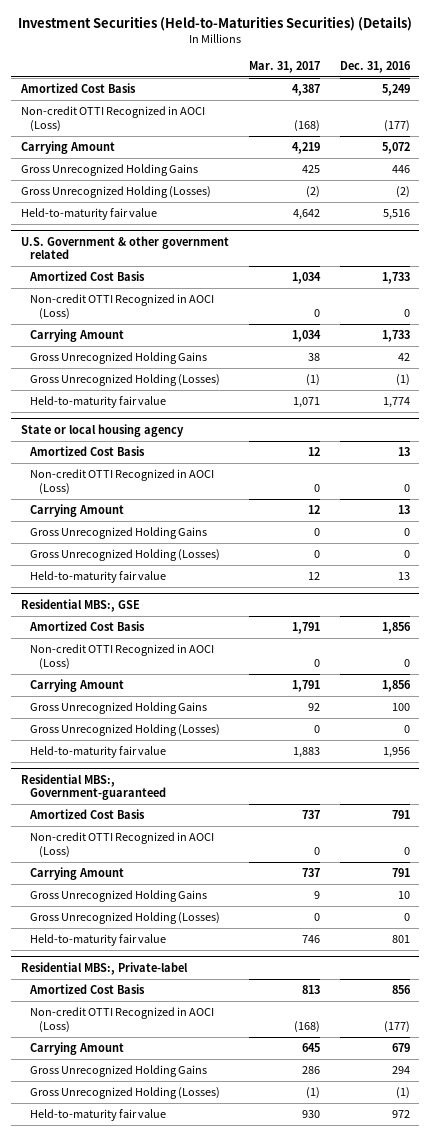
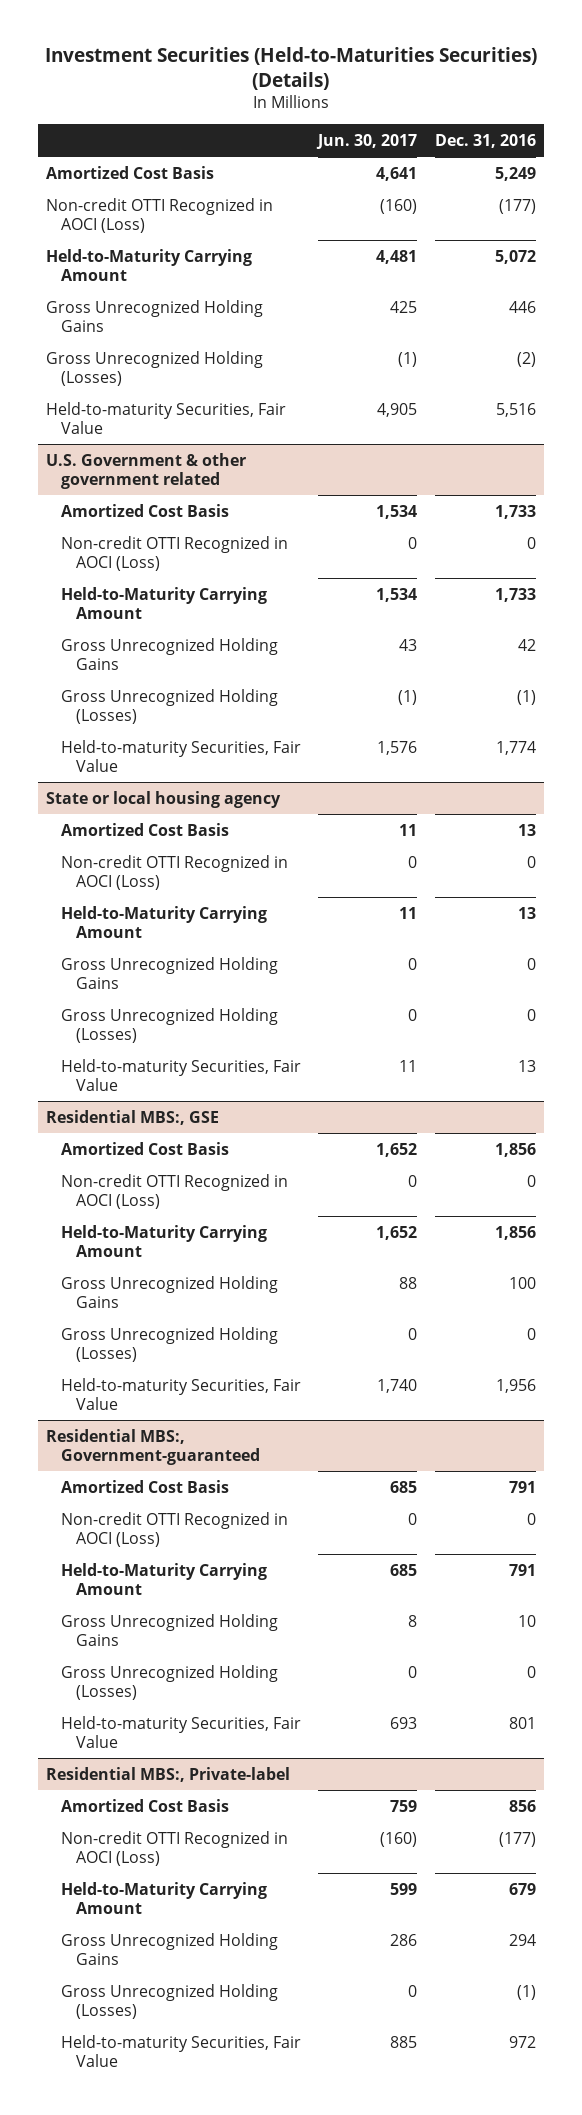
- | Mar. 31, 2017 | Dec. 31, 2016
+ | Jun. 30, 2017 | Dec. 31, 2016
- Carrying Amount | 4,219 | 5,072
+ Held-to-Maturity Carrying Amount | 4,481 | 5,072
- Held-to-maturity fair value | 4,642 | 5,516
+ Held-to-maturity Securities, Fair Value | 4,905 | 5,516
@ U.S. Government & other government related
- Carrying Amount | 1,034 | 1,733
+ Held-to-Maturity Carrying Amount | 1,534 | 1,733
- Held-to-maturity fair value | 1,071 | 1,774
+ Held-to-maturity Securities, Fair Value | 1,576 | 1,774
@ State or local housing agency
- Carrying Amount | 12 | 13
+ Held-to-Maturity Carrying Amount | 11 | 13
- Held-to-maturity fair value | 12 | 13
+ Held-to-maturity Securities, Fair Value | 11 | 13
@ Residential MBS:, GSE
- Carrying Amount | 1,791 | 1,856
+ Held-to-Maturity Carrying Amount | 1,652 | 1,856
- Held-to-maturity fair value | 1,883 | 1,956
+ Held-to-maturity Securities, Fair Value | 1,740 | 1,956
@ Residential MBS:, Government-guaranteed
- Carrying Amount | 737 | 791
+ Held-to-Maturity Carrying Amount | 685 | 791
- Held-to-maturity fair value | 746 | 801
+ Held-to-maturity Securities, Fair Value | 693 | 801
@ Residential MBS:, Private-label
- Carrying Amount | 645 | 679
+ Held-to-Maturity Carrying Amount | 599 | 679
- Held-to-maturity fair value | 930 | 972
+ Held-to-maturity Securities, Fair Value | 885 | 972

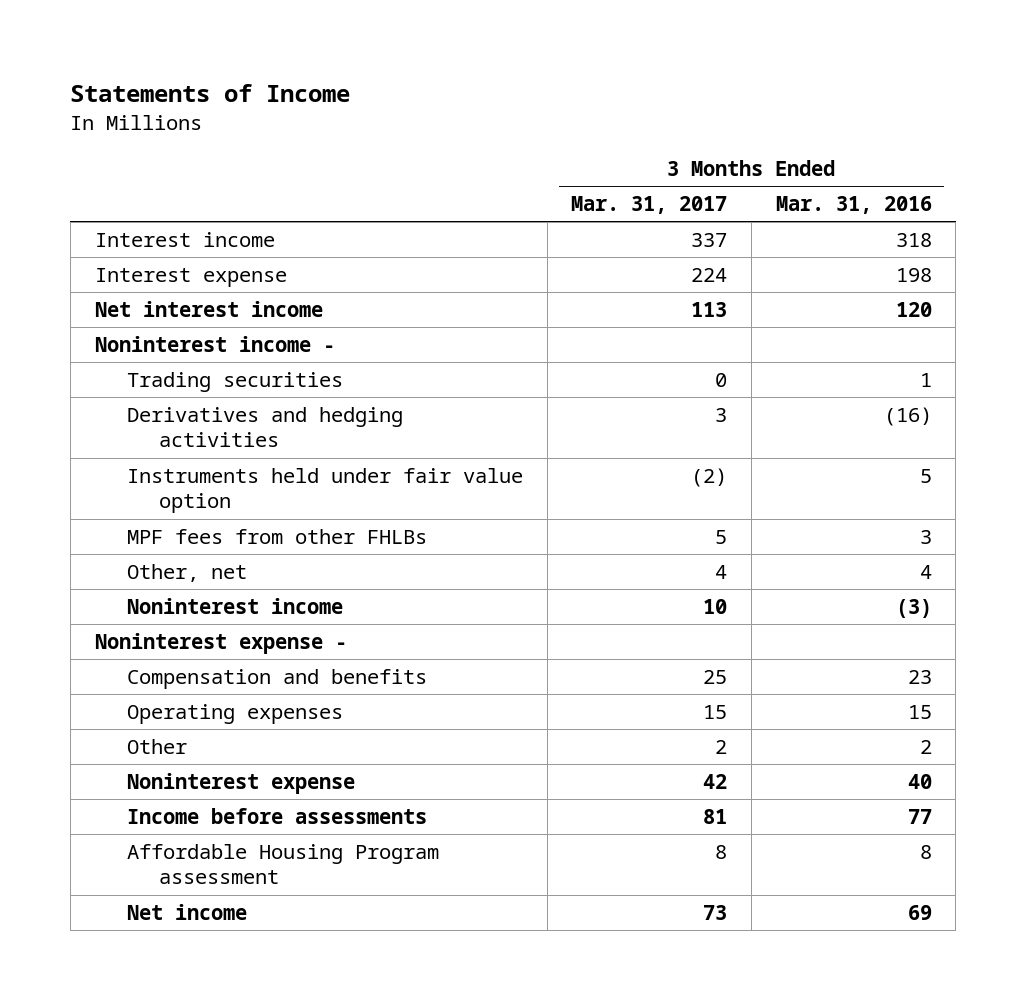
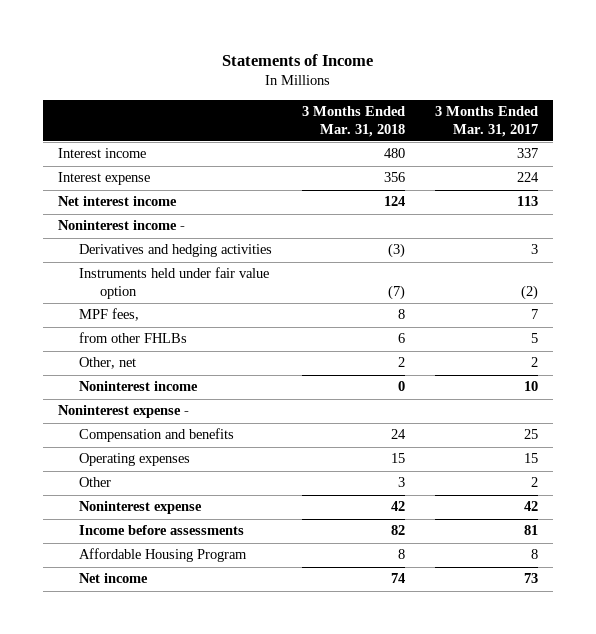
- | 3 Months Ended Mar. 31, 2017 | 3 Months Ended Mar. 31, 2016
+ | 3 Months Ended Mar. 31, 2018 | 3 Months Ended Mar. 31, 2017
- Trading securities | 0 | 1
- MPF fees from other FHLBs | 5 | 3
- Other, net | 4 | 4
+ MPF fees, | 8 | 7
+ from other FHLBs | 6 | 5
+ Other, net | 2 | 2
- Affordable Housing Program assessment | 8 | 8
+ Affordable Housing Program | 8 | 8

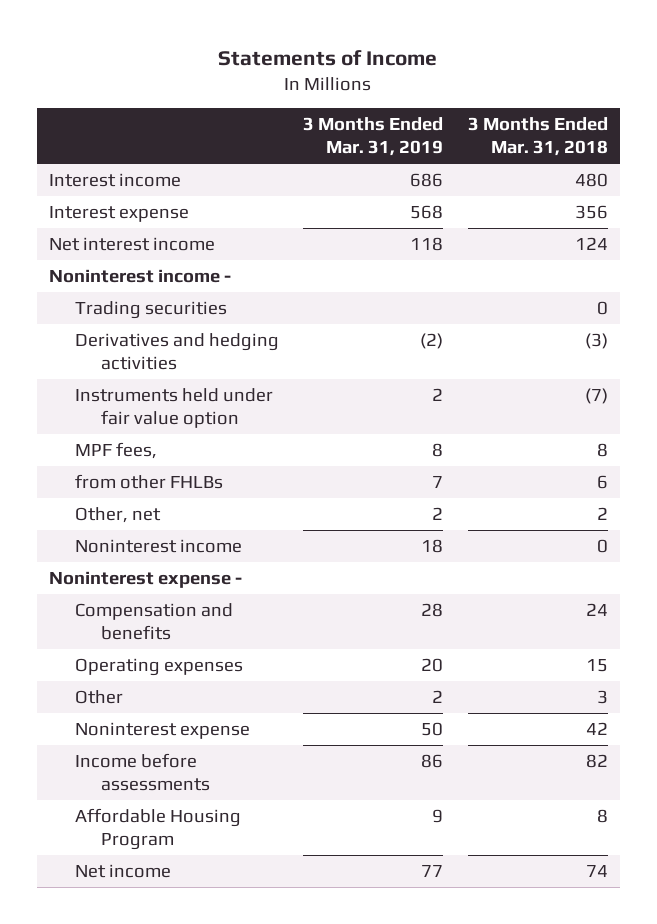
- | 3 Months Ended Mar. 31, 2018 | 3 Months Ended Mar. 31, 2017
+ | 3 Months Ended Mar. 31, 2019 | 3 Months Ended Mar. 31, 2018
+ Trading securities | | 0

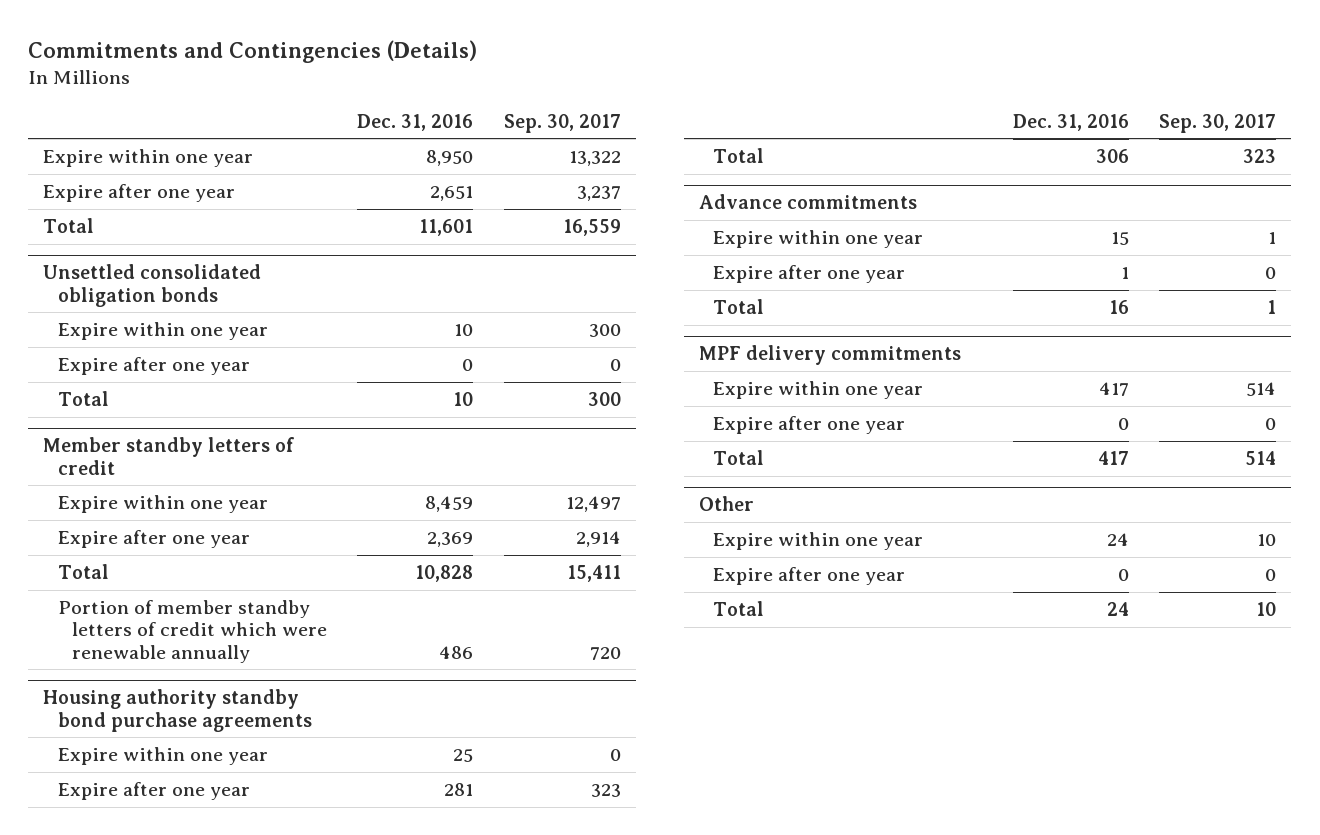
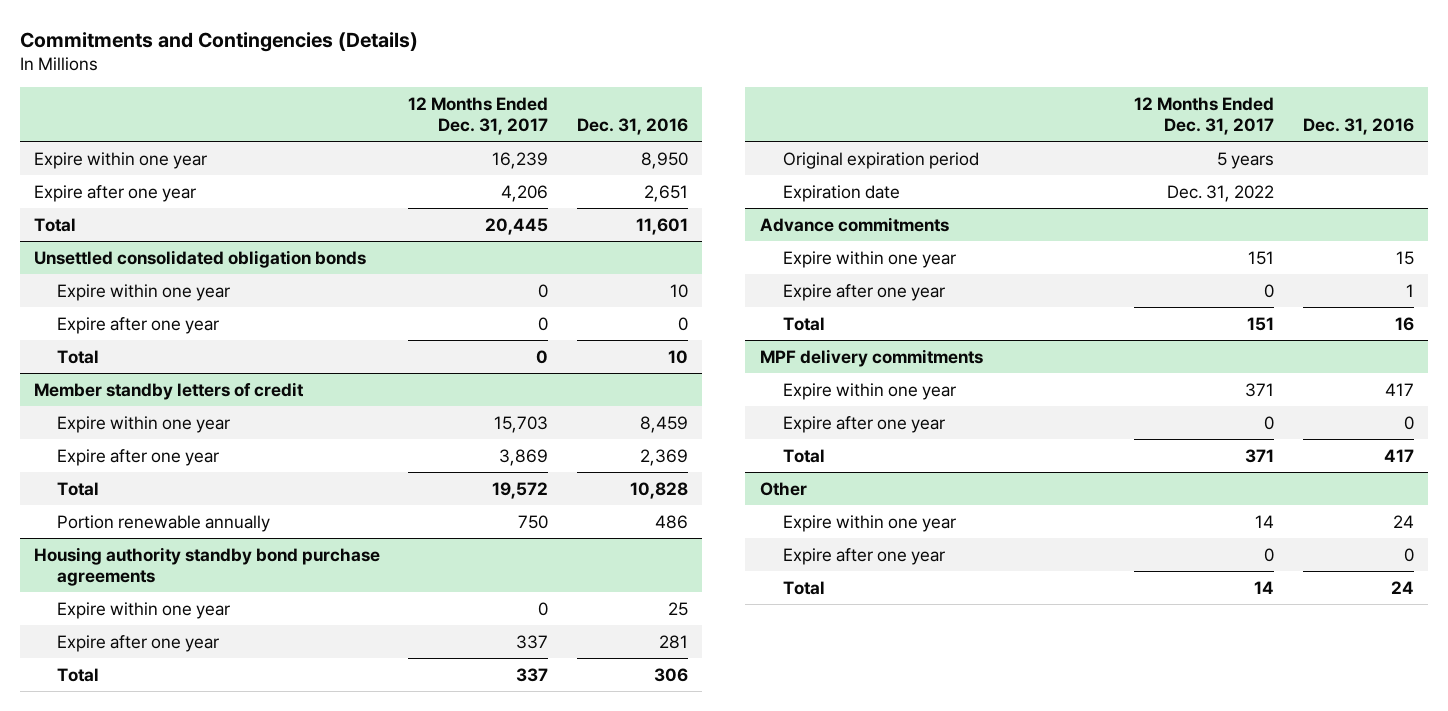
- | Dec. 31, 2016 | Sep. 30, 2017
+ | 12 Months Ended Dec. 31, 2017 | Dec. 31, 2016
@ Member standby letters of credit
- Portion of member standby letters of credit which were renewable annually | 486 | 720
+ Portion renewable annually | 750 | 486
@ Housing authority standby bond purchase agreements
+ Original expiration period | 5 years |
+ Expiration date | Dec. 31, 2022 |

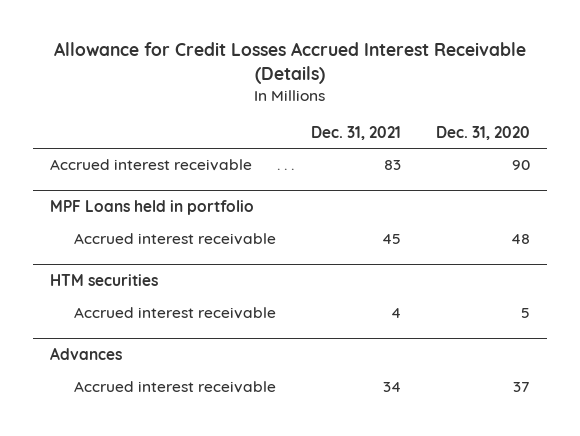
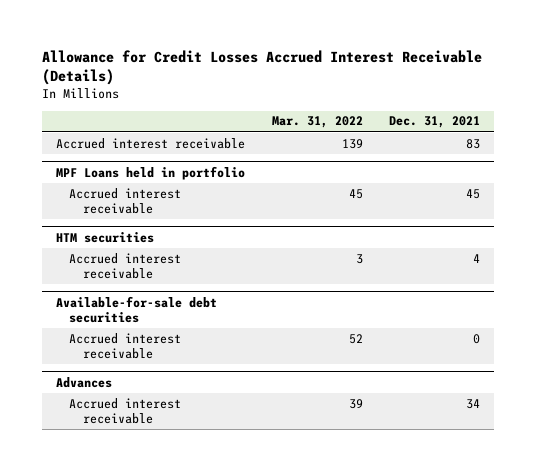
- | Dec. 31, 2021 | Dec. 31, 2020
+ | Mar. 31, 2022 | Dec. 31, 2021
+ Available-for-sale debt securities
+ Accrued interest receivable | 52 | 0

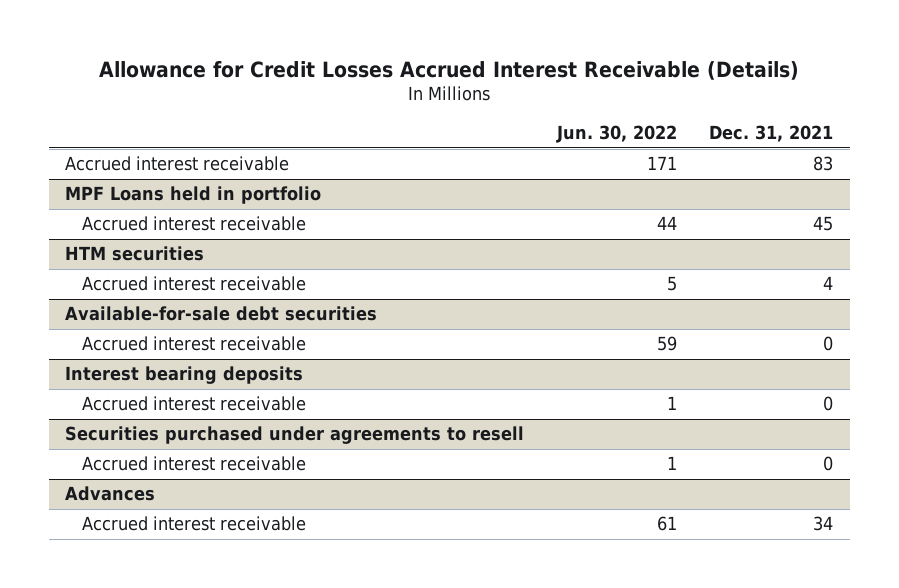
- | Mar. 31, 2022 | Dec. 31, 2021
+ | Jun. 30, 2022 | Dec. 31, 2021
+ Interest bearing deposits
+ Accrued interest receivable | 1 | 0
+ Securities purchased under agreements to resell
+ Accrued interest receivable | 1 | 0

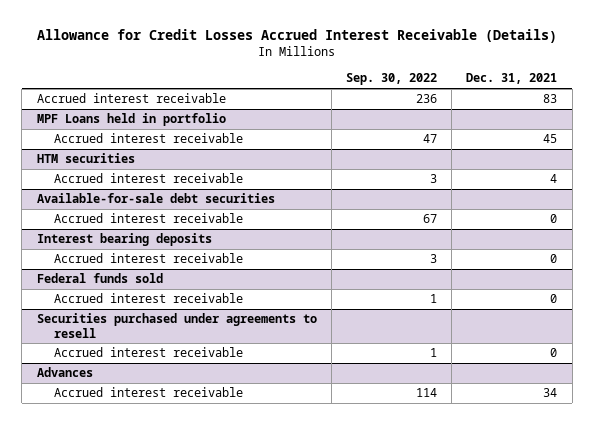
- | Jun. 30, 2022 | Dec. 31, 2021
+ | Sep. 30, 2022 | Dec. 31, 2021
+ Federal funds sold
+ Accrued interest receivable | 1 | 0

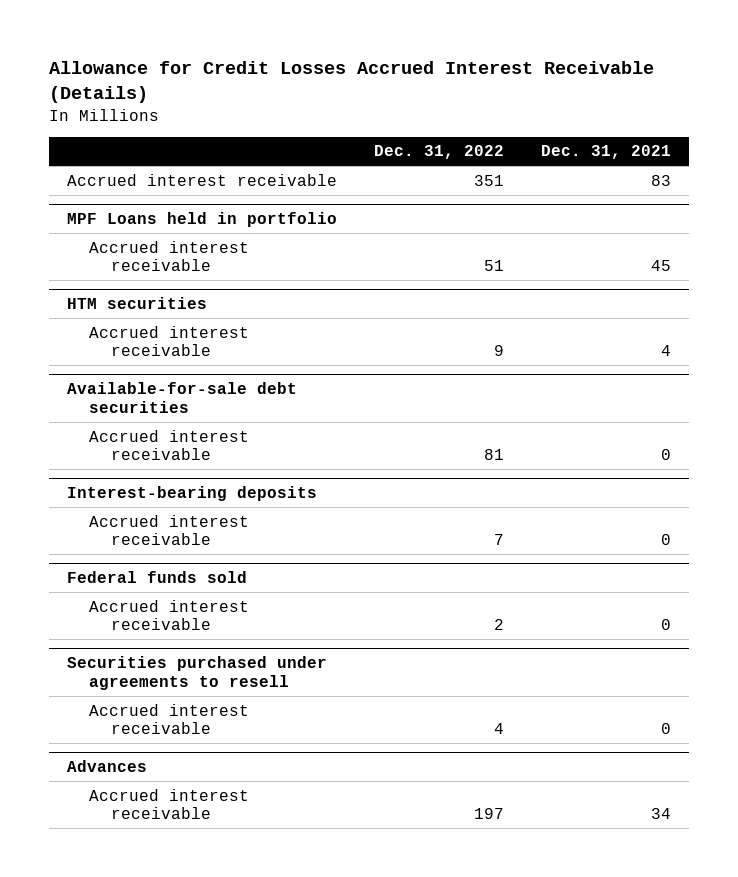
- | Sep. 30, 2022 | Dec. 31, 2021
+ | Dec. 31, 2022 | Dec. 31, 2021
- Interest bearing deposits
+ Interest-bearing deposits

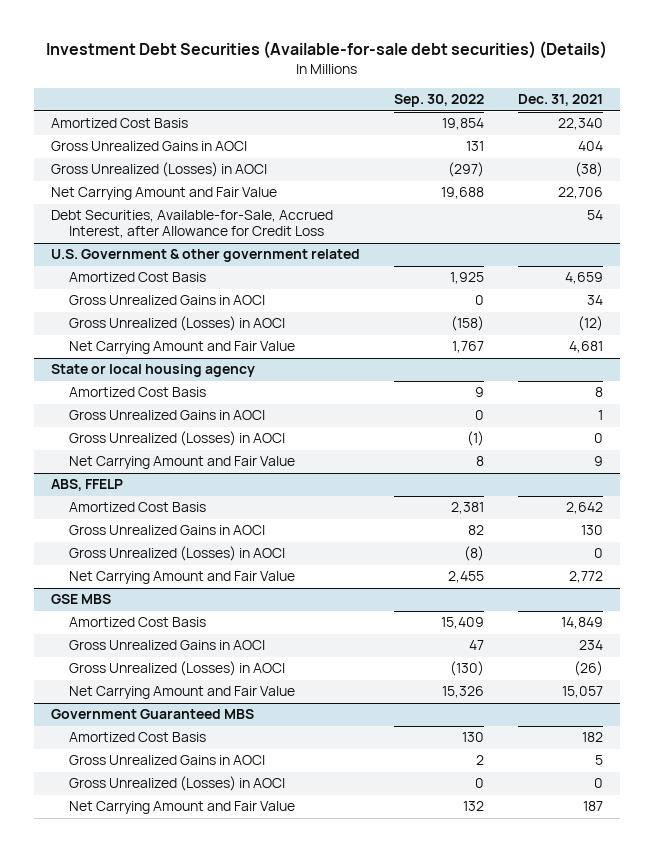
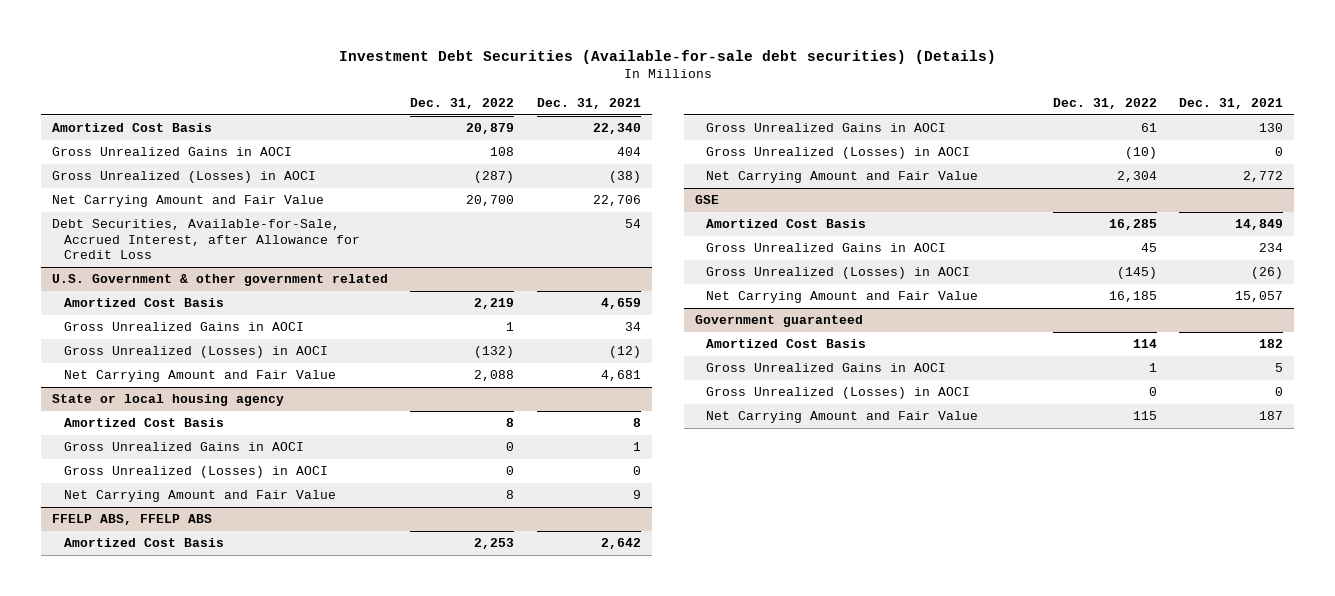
- | Sep. 30, 2022 | Dec. 31, 2021
+ | Dec. 31, 2022 | Dec. 31, 2021
- ABS, FFELP
+ FFELP ABS, FFELP ABS
- GSE MBS
+ GSE
- Government Guaranteed MBS
+ Government guaranteed

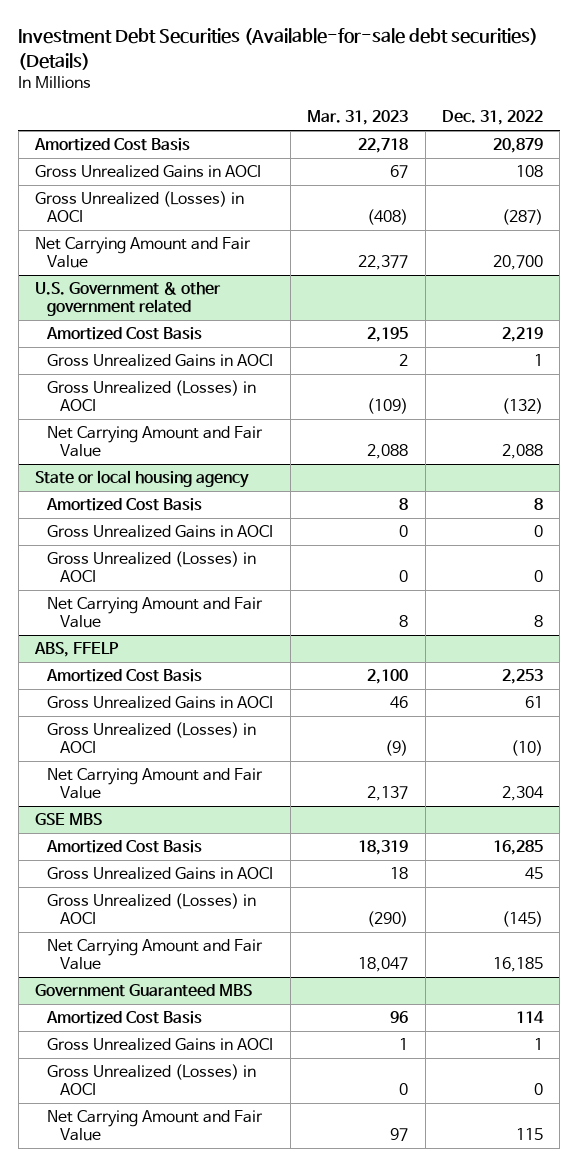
- | Dec. 31, 2022 | Dec. 31, 2021
+ | Mar. 31, 2023 | Dec. 31, 2022
- Debt Securities, Available-for-Sale, Accrued Interest, after Allowance for Credit Loss | | 54
- FFELP ABS, FFELP ABS
+ ABS, FFELP
- GSE
+ GSE MBS
- Government guaranteed
+ Government Guaranteed MBS

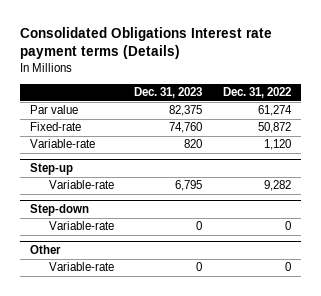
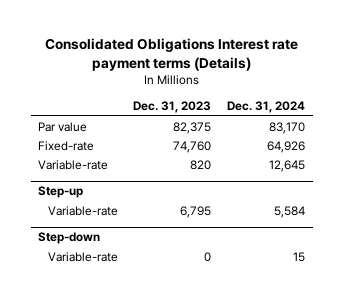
- | Dec. 31, 2023 | Dec. 31, 2022
+ | Dec. 31, 2023 | Dec. 31, 2024
- Other
- Variable-rate | 0 | 0

